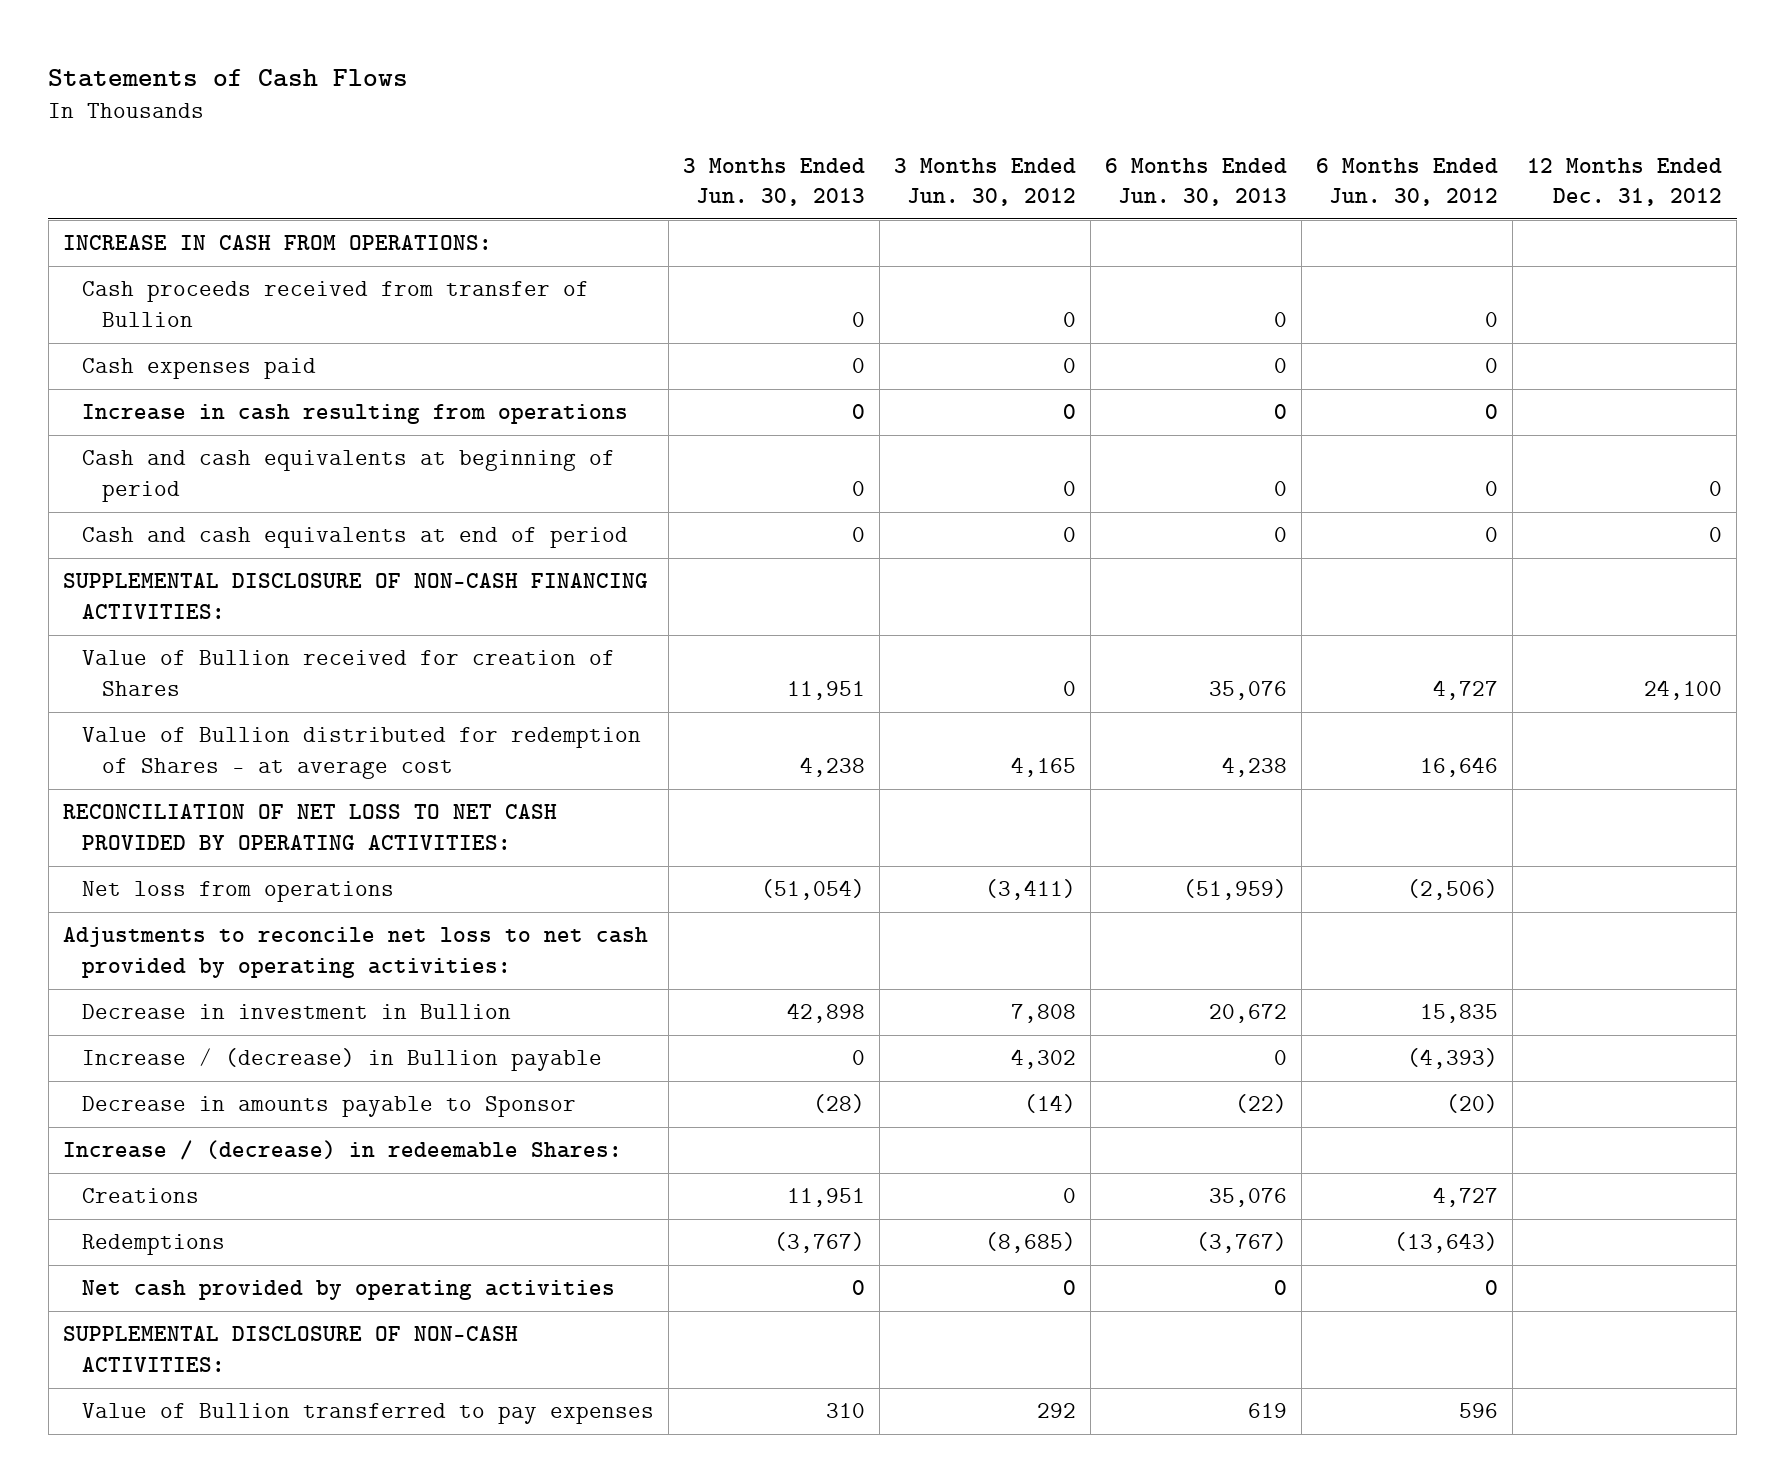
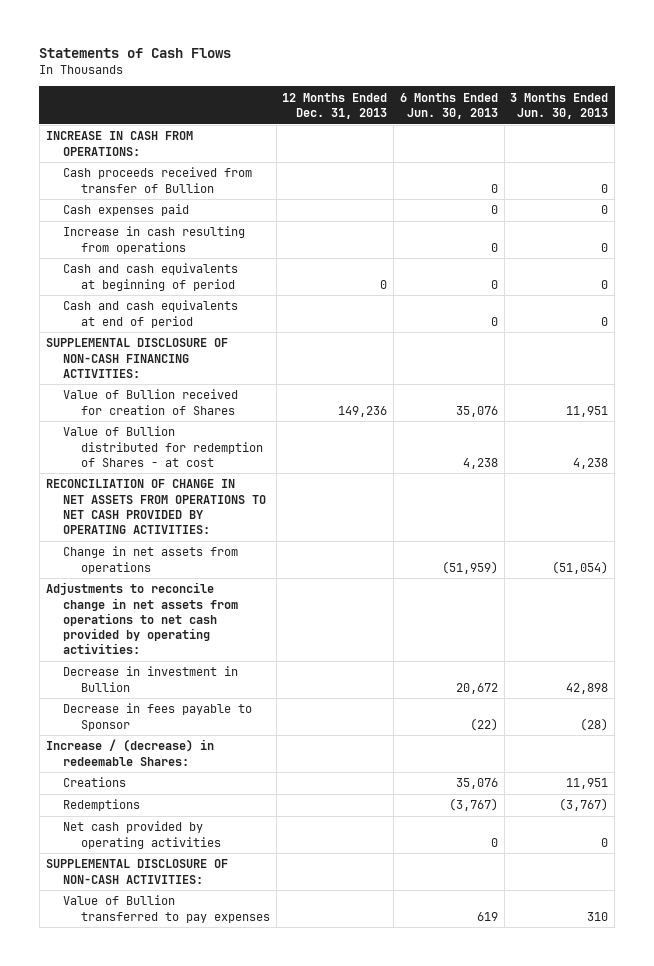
- | 3 Months Ended Jun. 30, 2013 | 3 Months Ended Jun. 30, 2012 | 6 Months Ended Jun. 30, 2013 | 6 Months Ended Jun. 30, 2012 | 12 Months Ended Dec. 31, 2012
+ | 12 Months Ended Dec. 31, 2013 | 6 Months Ended Jun. 30, 2013 | 3 Months Ended Jun. 30, 2013
- Value of Bullion distributed for redemption of Shares - at average cost | 4,238 | 4,165 | 4,238 | 16,646 |
- RECONCILIATION OF NET LOSS TO NET CASH PROVIDED BY OPERATING ACTIVITIES:
- Net loss from operations | (51,054) | (3,411) | (51,959) | (2,506) |
- Adjustments to reconcile net loss to net cash provided by operating activities:
+ Value of Bullion distributed for redemption of Shares - at cost | | 4,238 | 4,238
+ RECONCILIATION OF CHANGE IN NET ASSETS FROM OPERATIONS TO NET CASH PROVIDED BY OPERATING ACTIVITIES:
+ Change in net assets from operations | | (51,959) | (51,054)
+ Adjustments to reconcile change in net assets from operations to net cash provided by operating activities:
- Increase / (decrease) in Bullion payable | 0 | 4,302 | 0 | (4,393) |
- Decrease in amounts payable to Sponsor | (28) | (14) | (22) | (20) |
+ Decrease in fees payable to Sponsor | | (22) | (28)

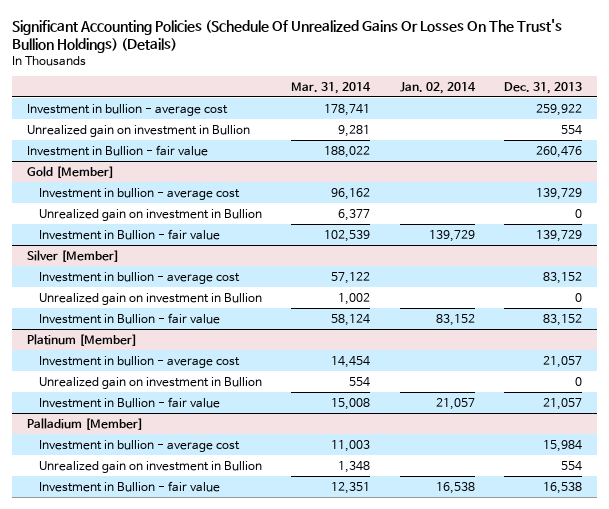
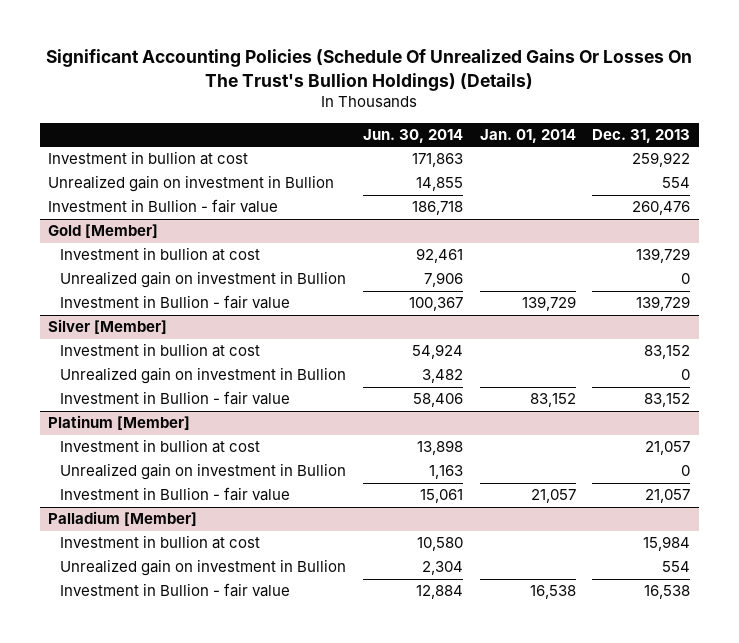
- | Mar. 31, 2014 | Jan. 02, 2014 | Dec. 31, 2013
+ | Jun. 30, 2014 | Jan. 01, 2014 | Dec. 31, 2013
- Investment in bullion - average cost | 178,741 | | 259,922
+ Investment in bullion at cost | 171,863 | | 259,922
@ Gold [Member]
- Investment in bullion - average cost | 96,162 | | 139,729
+ Investment in bullion at cost | 92,461 | | 139,729
@ Silver [Member]
- Investment in bullion - average cost | 57,122 | | 83,152
+ Investment in bullion at cost | 54,924 | | 83,152
@ Platinum [Member]
- Investment in bullion - average cost | 14,454 | | 21,057
+ Investment in bullion at cost | 13,898 | | 21,057
@ Palladium [Member]
- Investment in bullion - average cost | 11,003 | | 15,984
+ Investment in bullion at cost | 10,580 | | 15,984

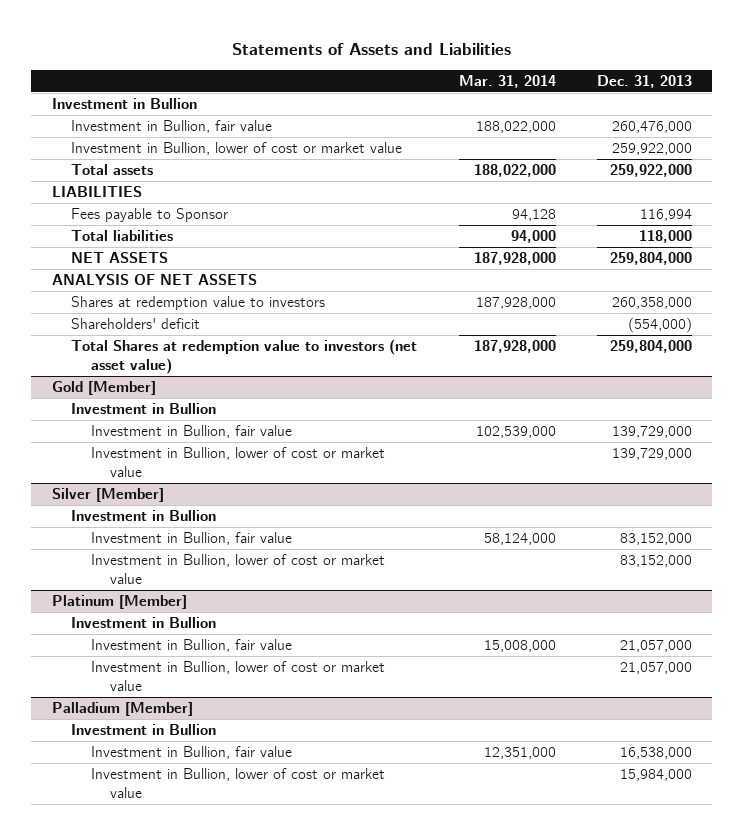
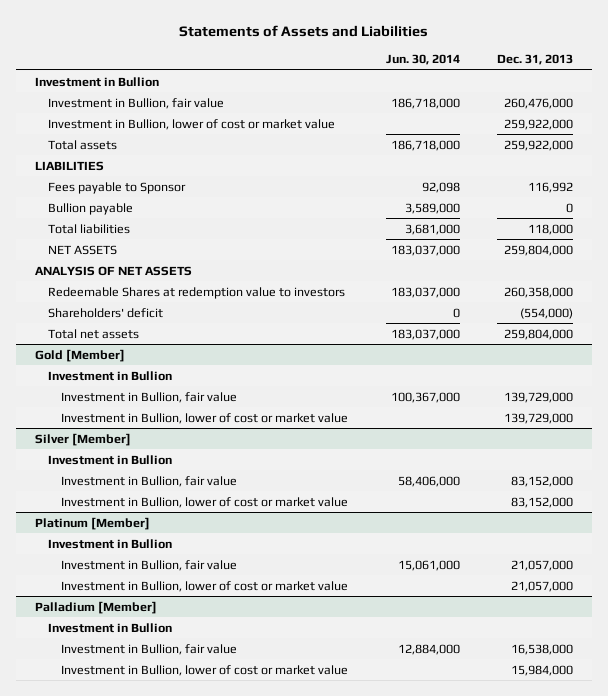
- | Mar. 31, 2014 | Dec. 31, 2013
+ | Jun. 30, 2014 | Dec. 31, 2013
- Fees payable to Sponsor | 94,128 | 116,994
+ Fees payable to Sponsor | 92,098 | 116,992
+ Bullion payable | 3,589,000 | 0
- Shares at redemption value to investors | 187,928,000 | 260,358,000
+ Redeemable Shares at redemption value to investors | 183,037,000 | 260,358,000
- Total Shares at redemption value to investors (net asset value) | 187,928,000 | 259,804,000
+ Total net assets | 183,037,000 | 259,804,000

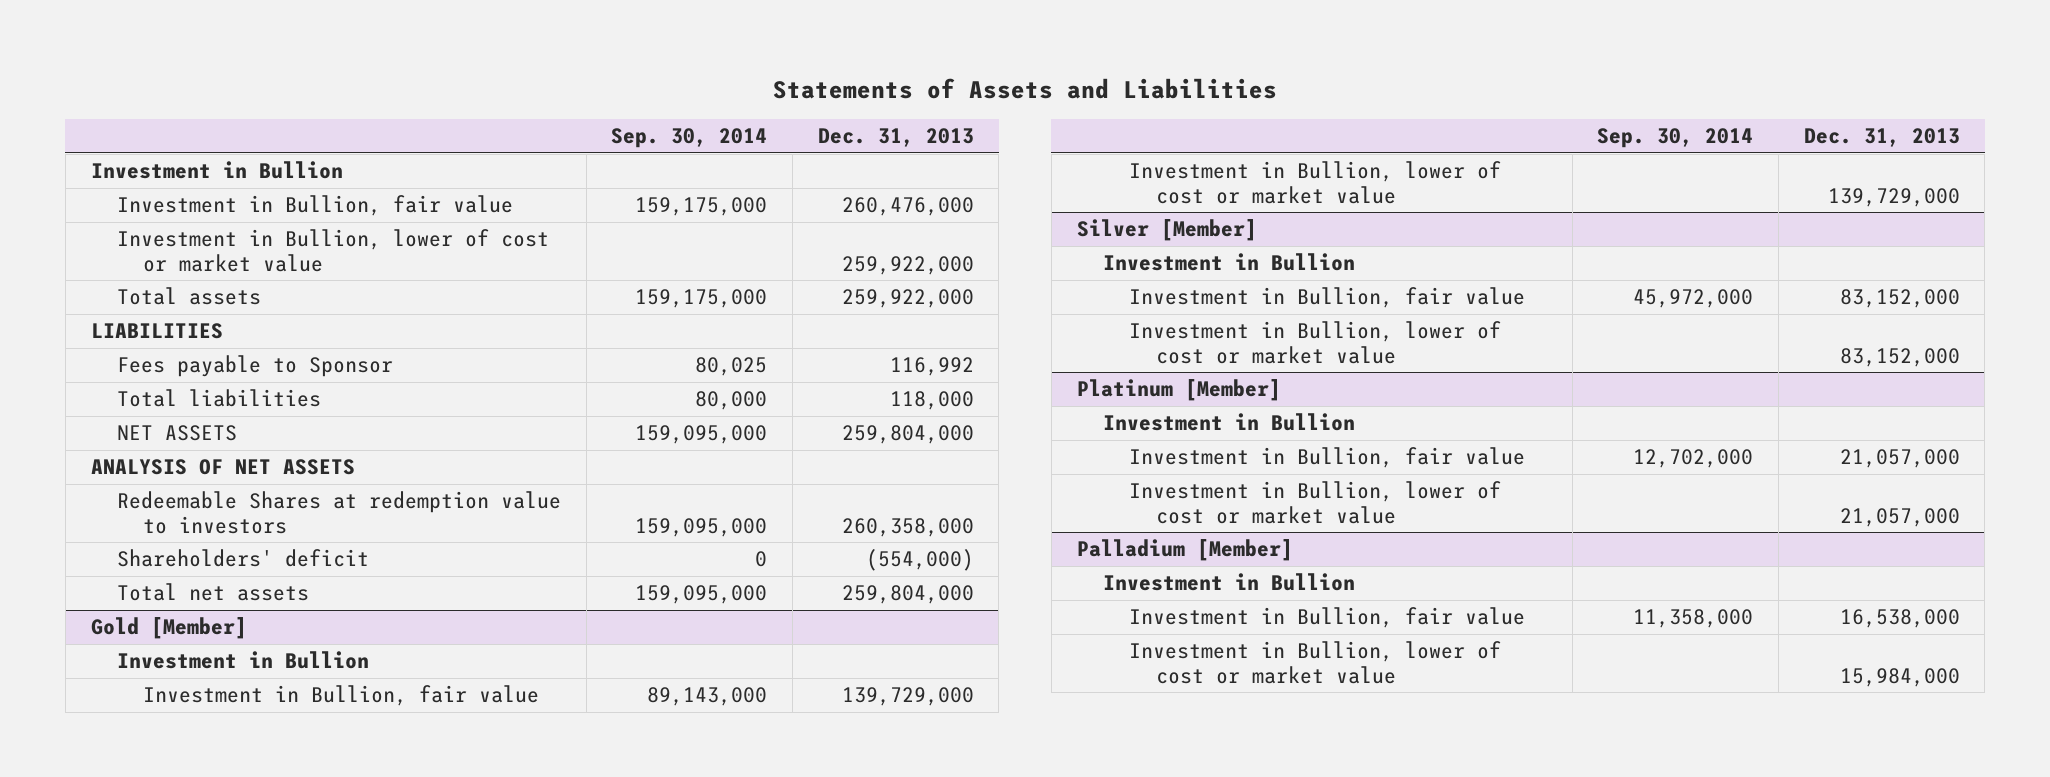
- | Jun. 30, 2014 | Dec. 31, 2013
+ | Sep. 30, 2014 | Dec. 31, 2013
- Bullion payable | 3,589,000 | 0

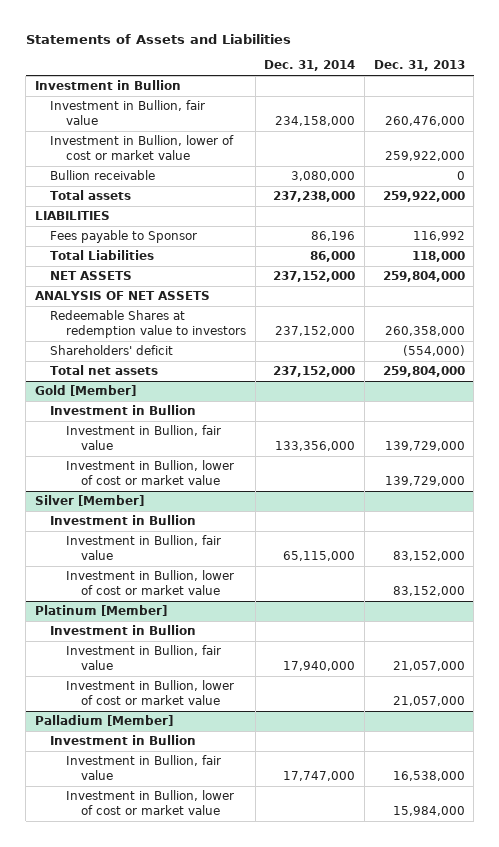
- | Sep. 30, 2014 | Dec. 31, 2013
+ | Dec. 31, 2014 | Dec. 31, 2013
+ Bullion receivable | 3,080,000 | 0
- Total liabilities | 80,000 | 118,000
+ Total Liabilities | 86,000 | 118,000

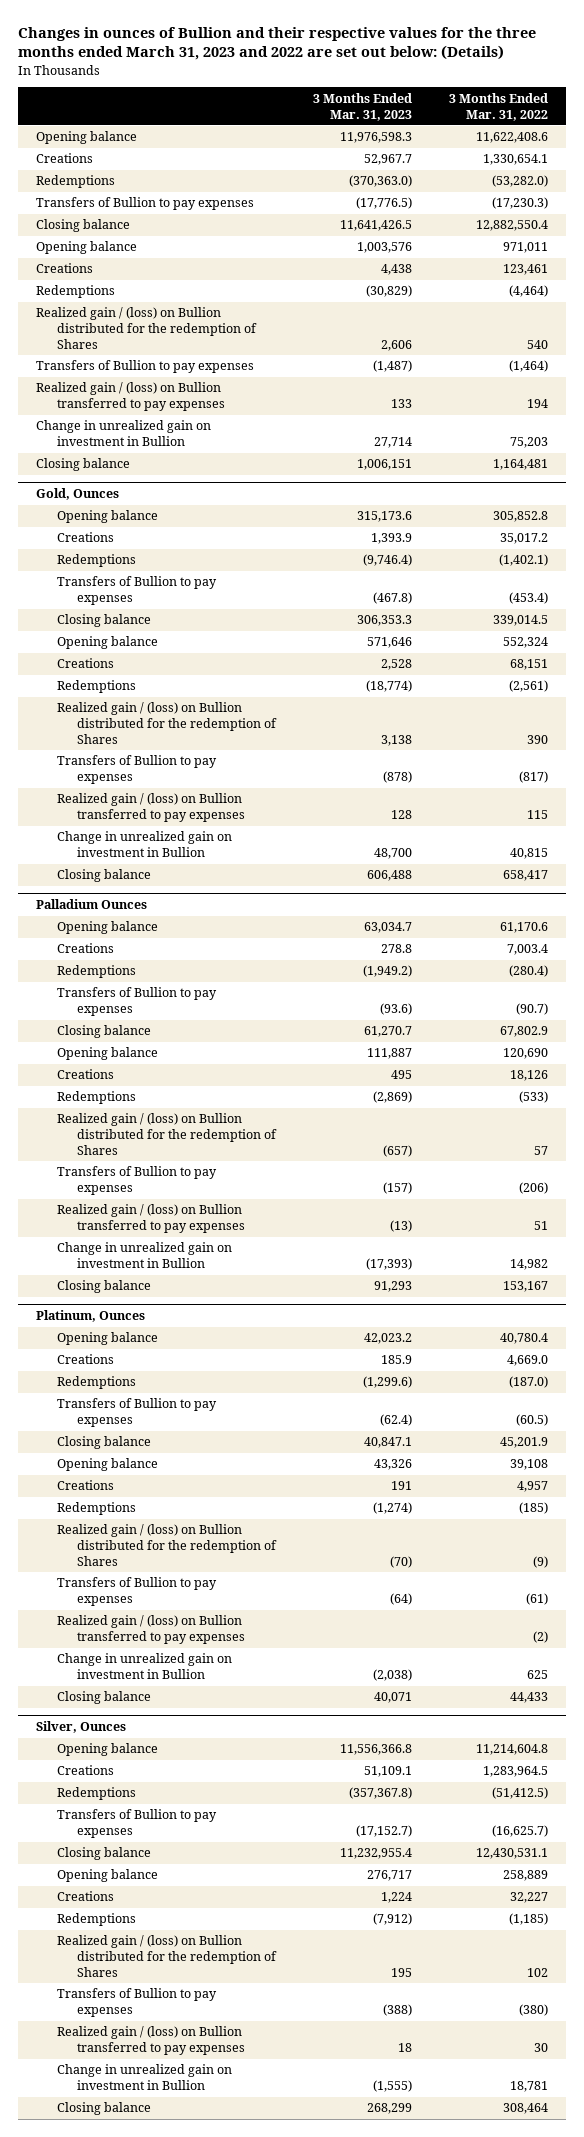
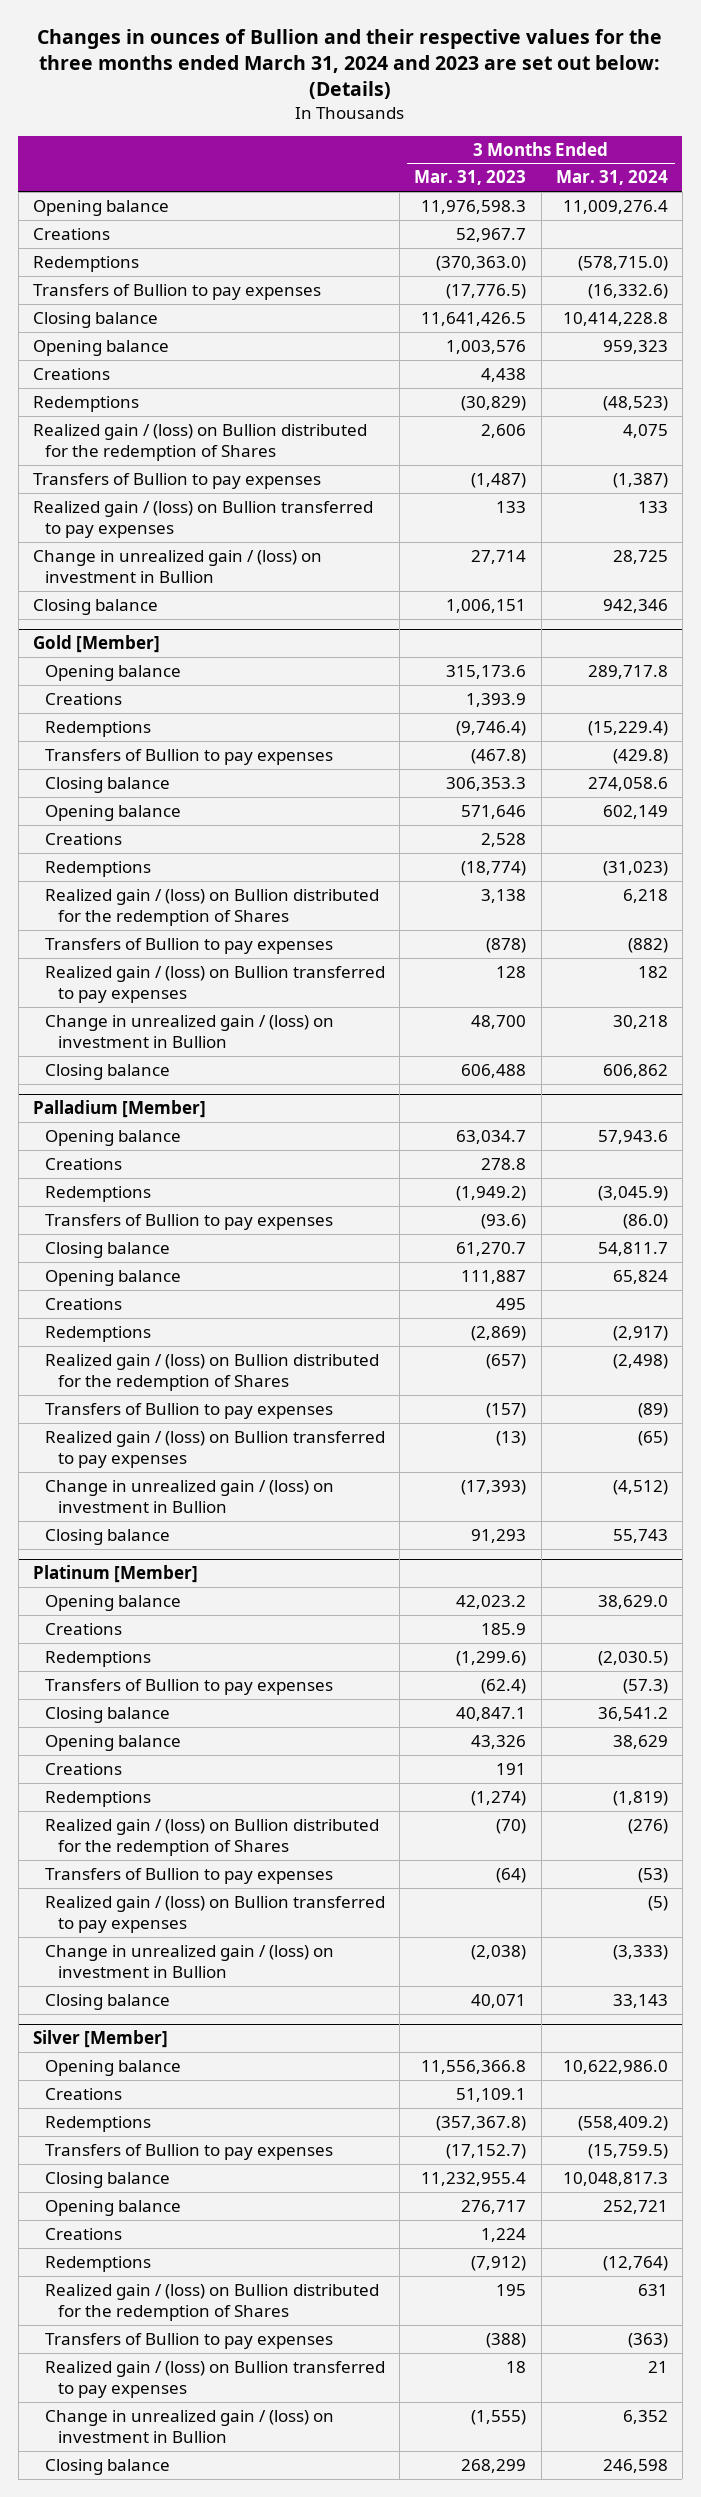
- Changes in ounces of Bullion and their respective values for the three months ended March 31, 2023 and 2022 are set out below: (Details)
+ Changes in ounces of Bullion and their respective values for the three months ended March 31, 2024 and 2023 are set out below: (Details)
- | 3 Months Ended Mar. 31, 2023 | 3 Months Ended Mar. 31, 2022
+ | 3 Months Ended Mar. 31, 2023 | 3 Months Ended Mar. 31, 2024
- Change in unrealized gain on investment in Bullion | 27,714 | 75,203
+ Change in unrealized gain / (loss) on investment in Bullion | 27,714 | 28,725
- Gold, Ounces
+ Gold [Member]
- Change in unrealized gain on investment in Bullion | 48,700 | 40,815
+ Change in unrealized gain / (loss) on investment in Bullion | 48,700 | 30,218
- Palladium Ounces
+ Palladium [Member]
- Change in unrealized gain on investment in Bullion | (17,393) | 14,982
+ Change in unrealized gain / (loss) on investment in Bullion | (17,393) | (4,512)
- Platinum, Ounces
+ Platinum [Member]
- Change in unrealized gain on investment in Bullion | (2,038) | 625
+ Change in unrealized gain / (loss) on investment in Bullion | (2,038) | (3,333)
- Silver, Ounces
+ Silver [Member]
- Change in unrealized gain on investment in Bullion | (1,555) | 18,781
+ Change in unrealized gain / (loss) on investment in Bullion | (1,555) | 6,352

